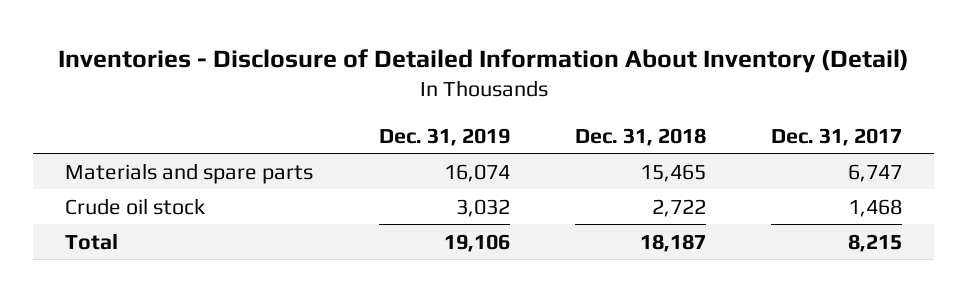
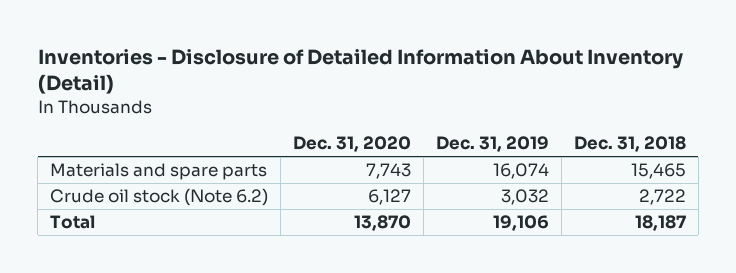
- | Dec. 31, 2019 | Dec. 31, 2018 | Dec. 31, 2017
+ | Dec. 31, 2020 | Dec. 31, 2019 | Dec. 31, 2018
- Crude oil stock | 3,032 | 2,722 | 1,468
+ Crude oil stock (Note 6.2) | 6,127 | 3,032 | 2,722

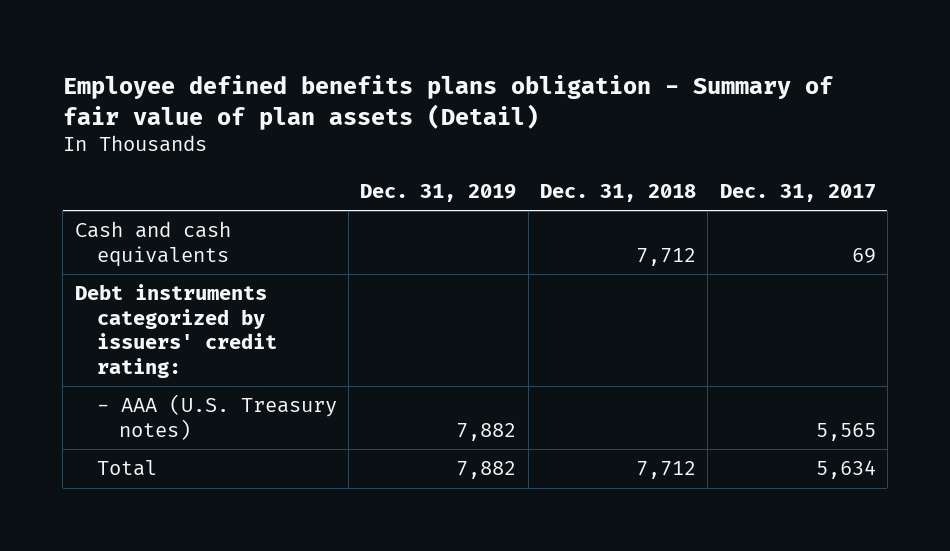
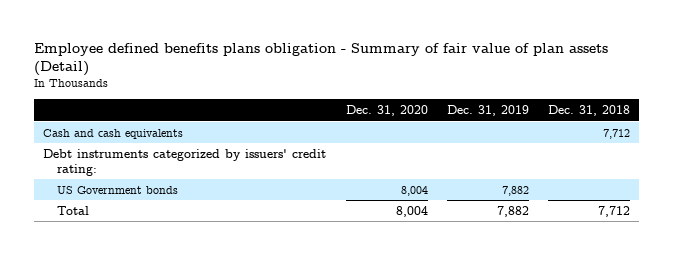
- | Dec. 31, 2019 | Dec. 31, 2018 | Dec. 31, 2017
+ | Dec. 31, 2020 | Dec. 31, 2019 | Dec. 31, 2018
- - AAA (U.S. Treasury notes) | 7,882 | | 5,565
+ US Government bonds | 8,004 | 7,882 |

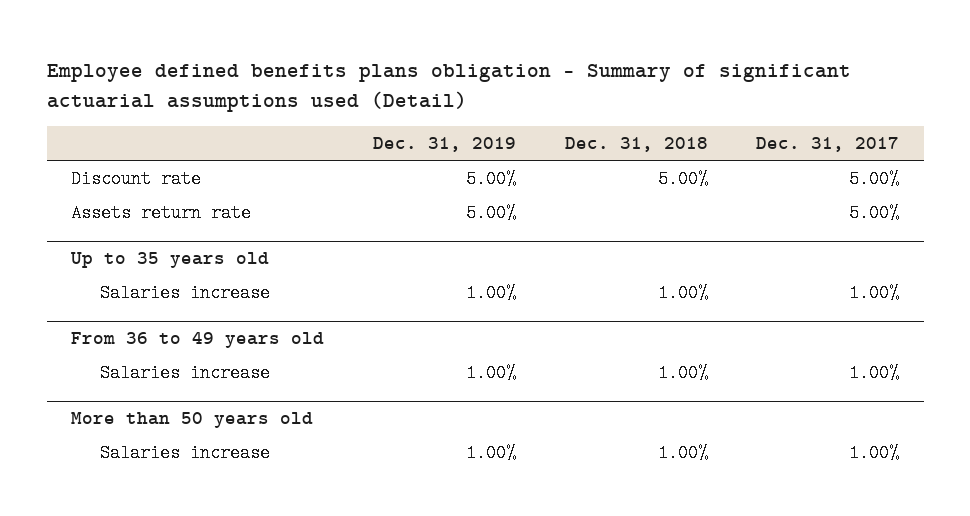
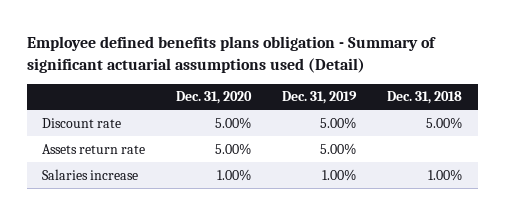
- | Dec. 31, 2019 | Dec. 31, 2018 | Dec. 31, 2017
+ | Dec. 31, 2020 | Dec. 31, 2019 | Dec. 31, 2018
- Up to 35 years old
- From 36 to 49 years old
- Salaries increase | 1.00% | 1.00% | 1.00%
- More than 50 years old
- Salaries increase | 1.00% | 1.00% | 1.00%

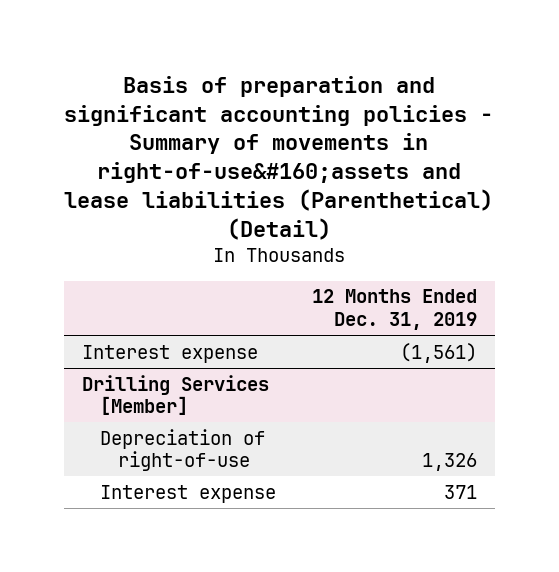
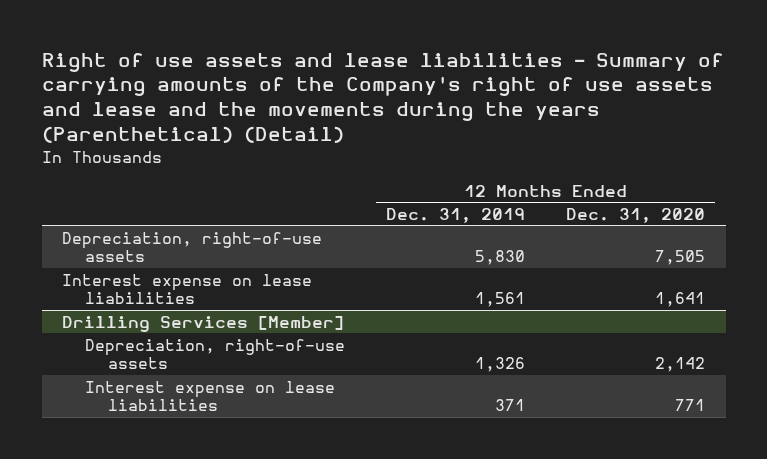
- Basis of preparation and significant accounting policies - Summary of movements in right-of-use&#160;assets and lease liabilities (Parenthetical) (Detail)
+ Right of use assets and lease liabilities - Summary of carrying amounts of the Company's right of use assets and lease and the movements during the years (Parenthetical) (Detail)
- | 12 Months Ended Dec. 31, 2019
+ | 12 Months Ended Dec. 31, 2019 | 12 Months Ended Dec. 31, 2020
- Interest expense | (1,561)
+ Depreciation, right-of-use assets | 5,830 | 7,505
+ Interest expense on lease liabilities | 1,561 | 1,641
@ Drilling Services [Member]
- Depreciation of right-of-use | 1,326
- Interest expense | 371
+ Depreciation, right-of-use assets | 1,326 | 2,142
+ Interest expense on lease liabilities | 371 | 771

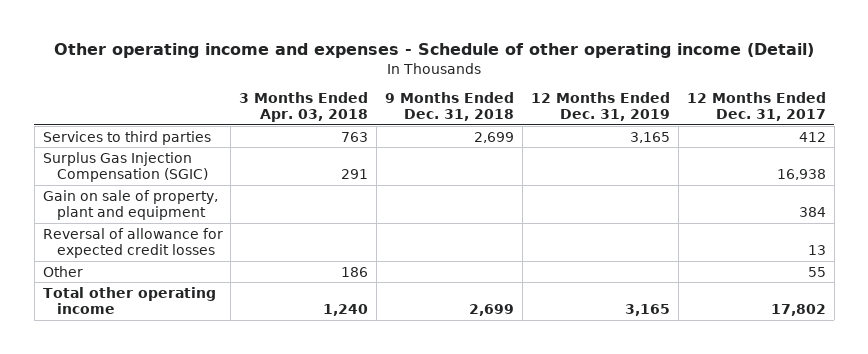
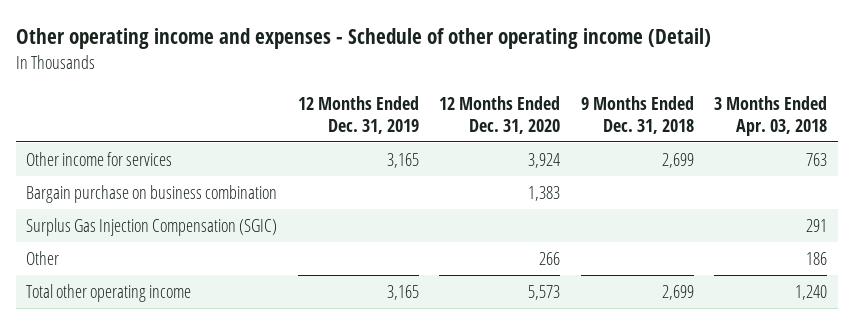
- | 3 Months Ended Apr. 03, 2018 | 9 Months Ended Dec. 31, 2018 | 12 Months Ended Dec. 31, 2019 | 12 Months Ended Dec. 31, 2017
+ | 12 Months Ended Dec. 31, 2019 | 12 Months Ended Dec. 31, 2020 | 9 Months Ended Dec. 31, 2018 | 3 Months Ended Apr. 03, 2018
- Services to third parties | 763 | 2,699 | 3,165 | 412
+ Other income for services | 3,165 | 3,924 | 2,699 | 763
+ Bargain purchase on business combination | | 1,383 | |
- Gain on sale of property, plant and equipment | | | | 384
- Reversal of allowance for expected credit losses | | | | 13

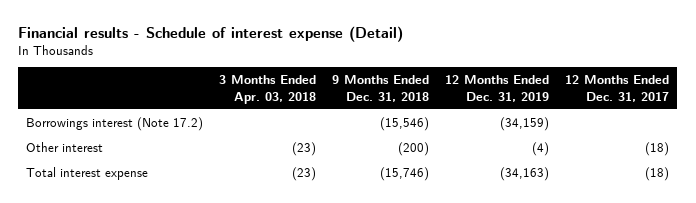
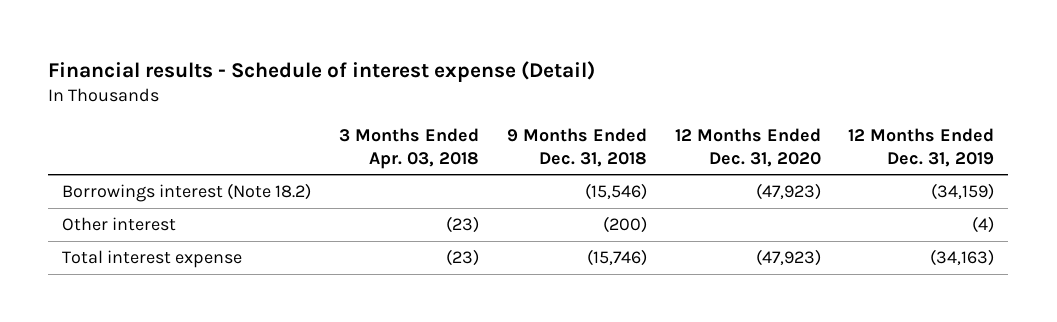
- | 3 Months Ended Apr. 03, 2018 | 9 Months Ended Dec. 31, 2018 | 12 Months Ended Dec. 31, 2019 | 12 Months Ended Dec. 31, 2017
+ | 3 Months Ended Apr. 03, 2018 | 9 Months Ended Dec. 31, 2018 | 12 Months Ended Dec. 31, 2020 | 12 Months Ended Dec. 31, 2019
- Borrowings interest (Note 17.2) | | (15,546) | (34,159) |
+ Borrowings interest (Note 18.2) | | (15,546) | (47,923) | (34,159)

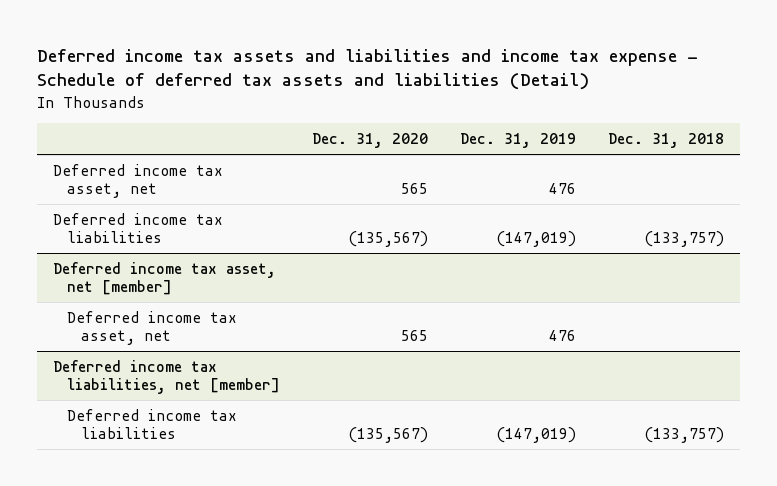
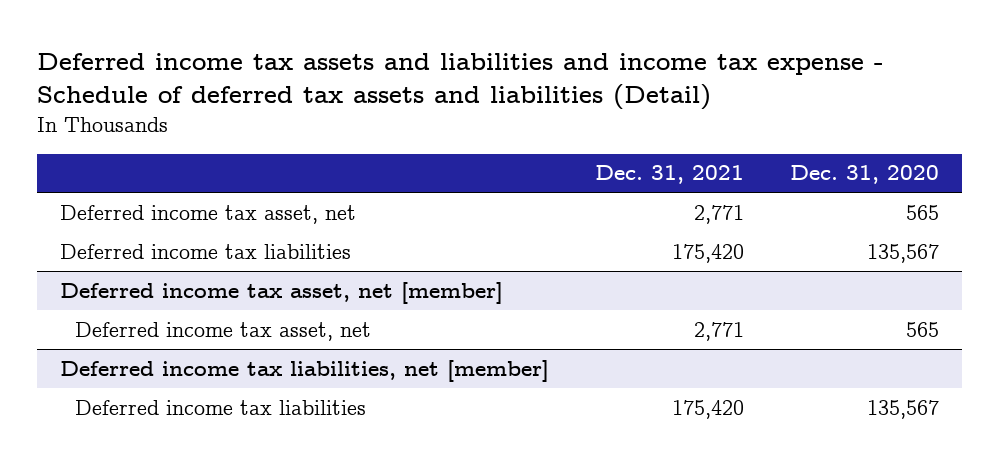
- | Dec. 31, 2020 | Dec. 31, 2019 | Dec. 31, 2018
+ | Dec. 31, 2021 | Dec. 31, 2020
- Deferred income tax liabilities | (135,567) | (147,019) | (133,757)
+ Deferred income tax liabilities | 175,420 | 135,567
@ Deferred income tax liabilities, net [member]
- Deferred income tax liabilities | (135,567) | (147,019) | (133,757)
+ Deferred income tax liabilities | 175,420 | 135,567

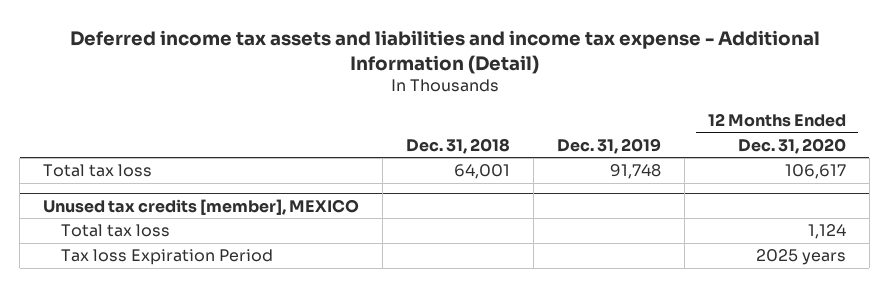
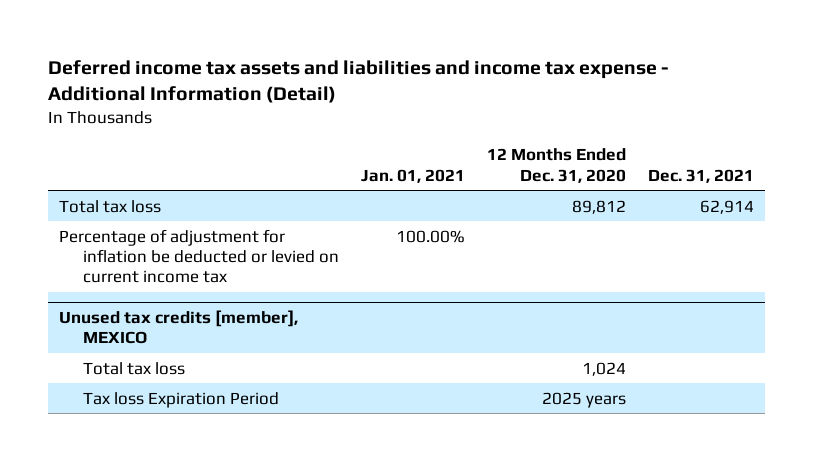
- | Dec. 31, 2018 | Dec. 31, 2019 | 12 Months Ended Dec. 31, 2020
+ | Jan. 01, 2021 | 12 Months Ended Dec. 31, 2020 | Dec. 31, 2021
- Total tax loss | 64,001 | 91,748 | 106,617
+ Total tax loss | | 89,812 | 62,914
+ Percentage of adjustment for inflation be deducted or levied on current income tax | 100.00% | |
@ Unused tax credits [member], MEXICO
- Total tax loss | | | 1,124
+ Total tax loss | | 1,024 |

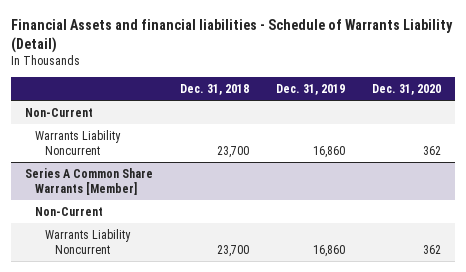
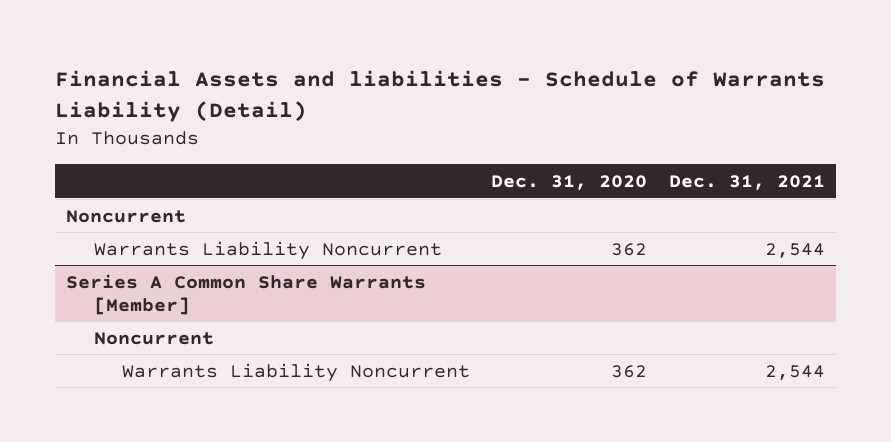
- Financial Assets and financial liabilities - Schedule of Warrants Liability (Detail)
+ Financial Assets and liabilities - Schedule of Warrants Liability (Detail)
- | Dec. 31, 2018 | Dec. 31, 2019 | Dec. 31, 2020
+ | Dec. 31, 2020 | Dec. 31, 2021
- Non-Current
+ Noncurrent
@ Series A Common Share Warrants [Member]
- Non-Current
+ Noncurrent

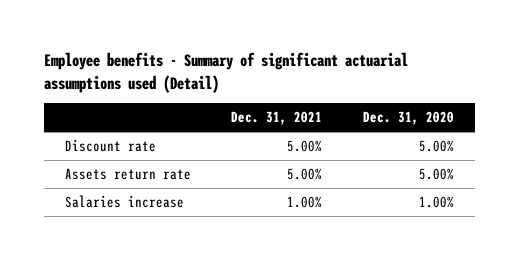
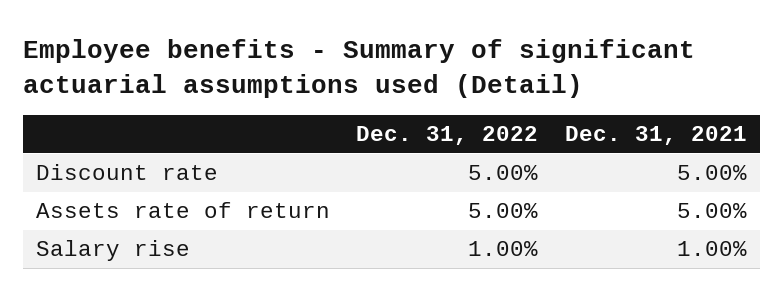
- | Dec. 31, 2021 | Dec. 31, 2020
+ | Dec. 31, 2022 | Dec. 31, 2021
- Assets return rate | 5.00% | 5.00%
- Salaries increase | 1.00% | 1.00%
+ Assets rate of return | 5.00% | 5.00%
+ Salary rise | 1.00% | 1.00%

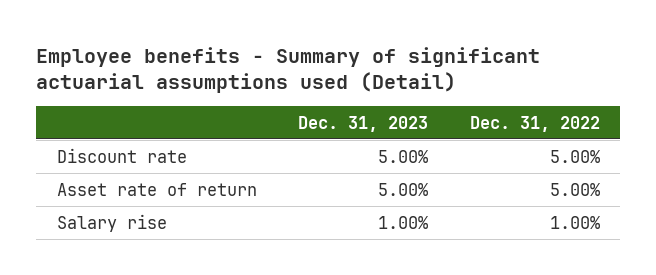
- | Dec. 31, 2022 | Dec. 31, 2021
+ | Dec. 31, 2023 | Dec. 31, 2022
- Assets rate of return | 5.00% | 5.00%
+ Asset rate of return | 5.00% | 5.00%

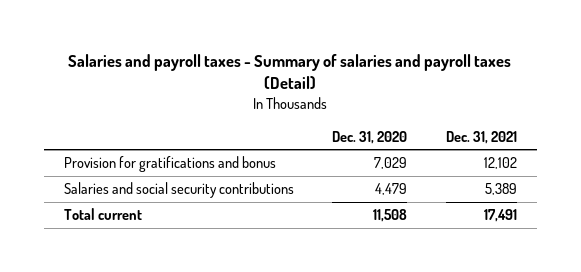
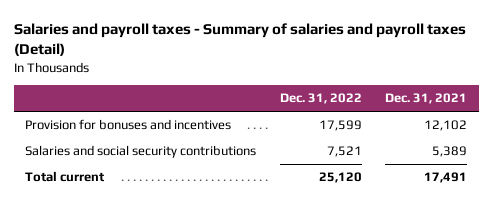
- | Dec. 31, 2020 | Dec. 31, 2021
+ | Dec. 31, 2022 | Dec. 31, 2021
- Provision for gratifications and bonus | 7,029 | 12,102
+ Provision for bonuses and incentives | 17,599 | 12,102

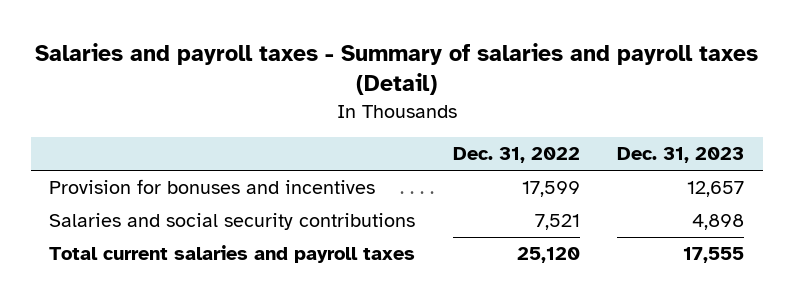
- | Dec. 31, 2022 | Dec. 31, 2021
+ | Dec. 31, 2022 | Dec. 31, 2023
- Total current | 25,120 | 17,491
+ Total current salaries and payroll taxes | 25,120 | 17,555

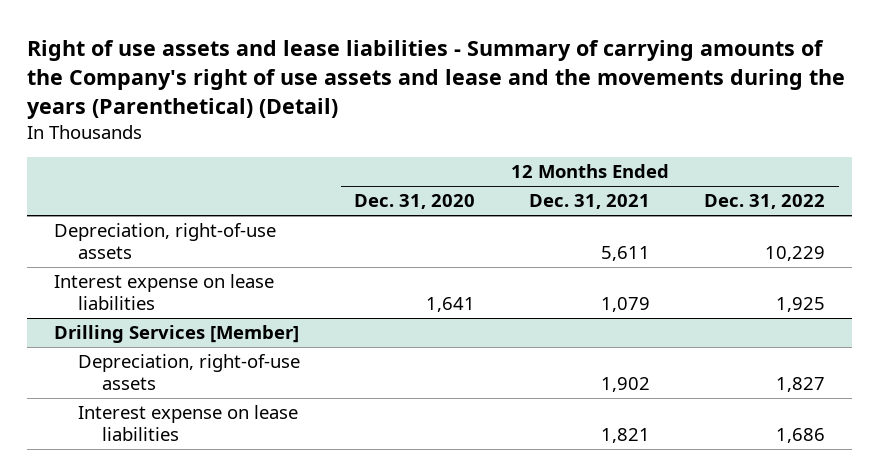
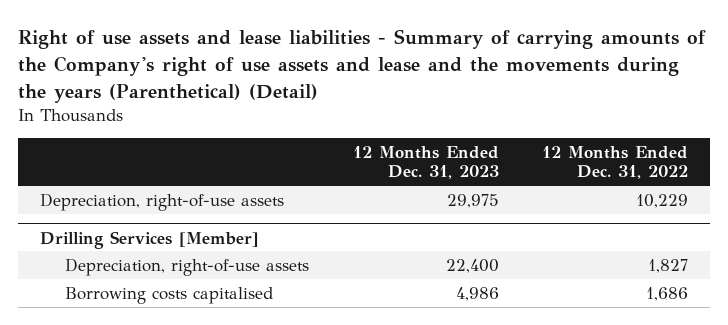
- | 12 Months Ended Dec. 31, 2020 | 12 Months Ended Dec. 31, 2021 | 12 Months Ended Dec. 31, 2022
+ | 12 Months Ended Dec. 31, 2023 | 12 Months Ended Dec. 31, 2022
- Interest expense on lease liabilities | 1,641 | 1,079 | 1,925
@ Drilling Services [Member]
- Interest expense on lease liabilities | | 1,821 | 1,686
+ Borrowing costs capitalised | 4,986 | 1,686

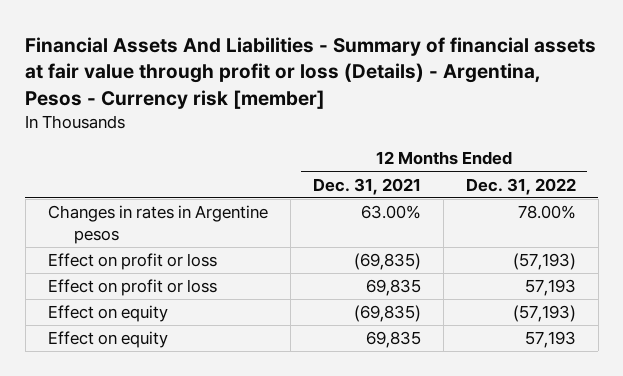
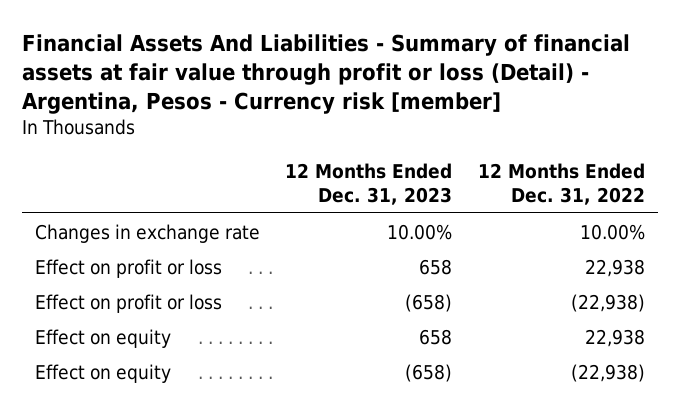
- Financial Assets And Liabilities - Summary of financial assets at fair value through profit or loss (Details) - Argentina, Pesos - Currency risk [member]
+ Financial Assets And Liabilities - Summary of financial assets at fair value through profit or loss (Detail) - Argentina, Pesos - Currency risk [member]
- | 12 Months Ended Dec. 31, 2021 | 12 Months Ended Dec. 31, 2022
+ | 12 Months Ended Dec. 31, 2023 | 12 Months Ended Dec. 31, 2022
- Changes in rates in Argentine pesos | 63.00% | 78.00%
- Effect on profit or loss | (69,835) | (57,193)
- Effect on profit or loss | 69,835 | 57,193
- Effect on equity | (69,835) | (57,193)
- Effect on equity | 69,835 | 57,193
+ Changes in exchange rate | 10.00% | 10.00%
+ Effect on profit or loss | 658 | 22,938
+ Effect on profit or loss | (658) | (22,938)
+ Effect on equity | 658 | 22,938
+ Effect on equity | (658) | (22,938)

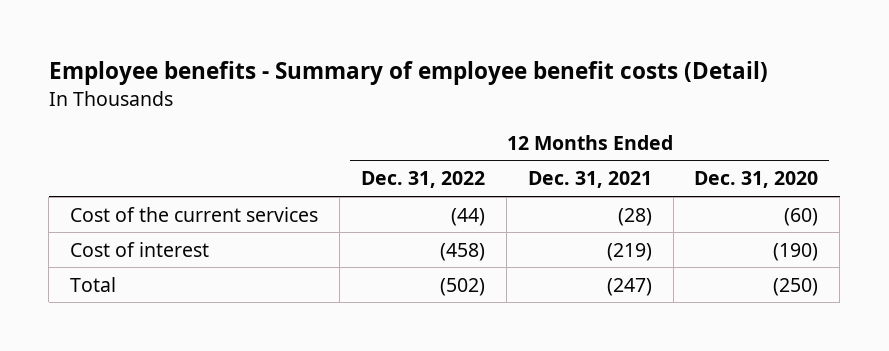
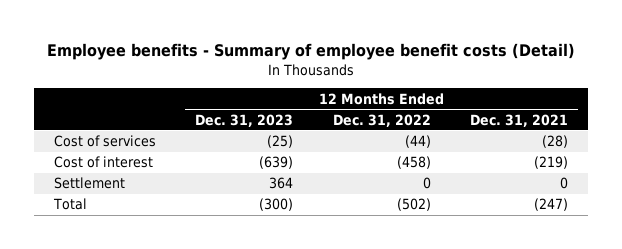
- | 12 Months Ended Dec. 31, 2022 | 12 Months Ended Dec. 31, 2021 | 12 Months Ended Dec. 31, 2020
+ | 12 Months Ended Dec. 31, 2023 | 12 Months Ended Dec. 31, 2022 | 12 Months Ended Dec. 31, 2021
- Cost of the current services | (44) | (28) | (60)
+ Cost of services | (25) | (44) | (28)
+ Settlement | 364 | 0 | 0

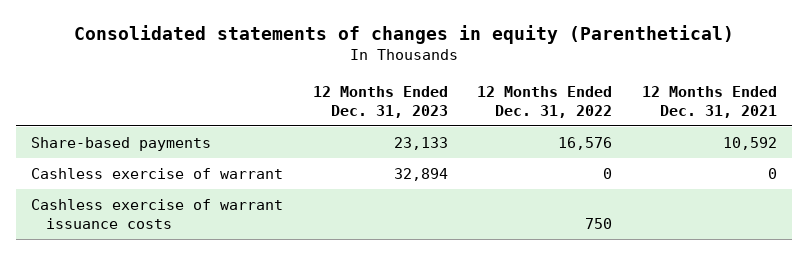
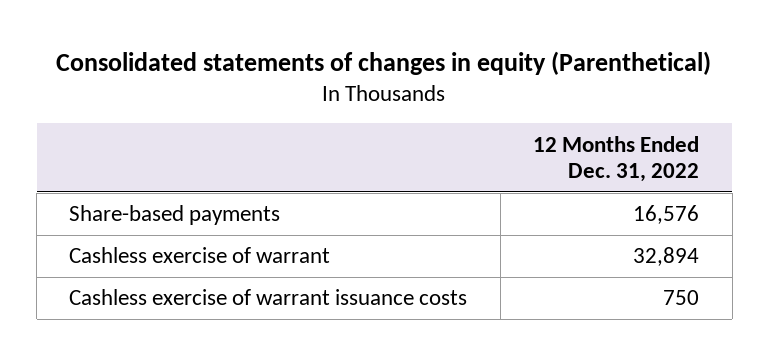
- | 12 Months Ended Dec. 31, 2023 | 12 Months Ended Dec. 31, 2022 | 12 Months Ended Dec. 31, 2021
+ | 12 Months Ended Dec. 31, 2022
- Cashless exercise of warrant | 32,894 | 0 | 0
+ Cashless exercise of warrant | 32,894

